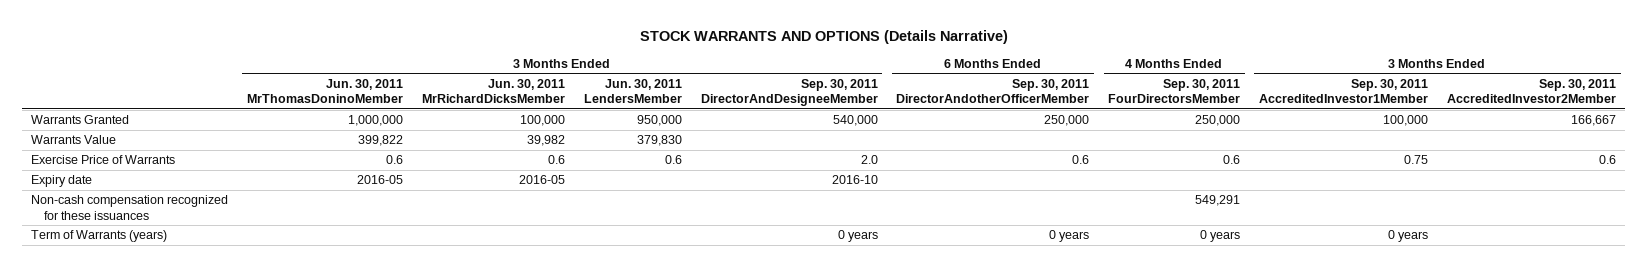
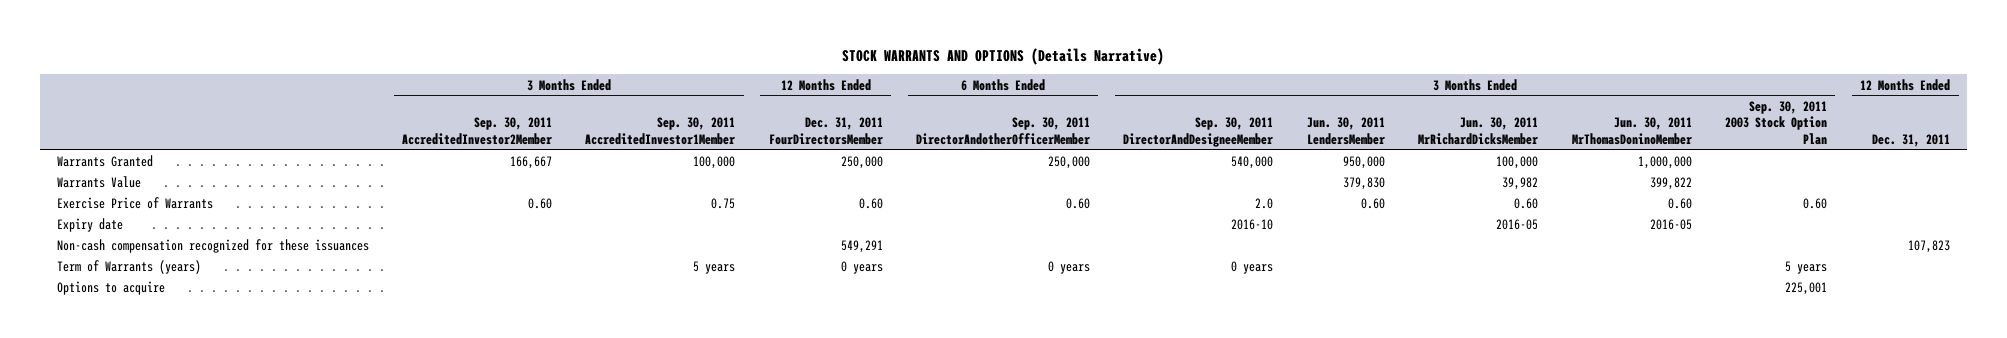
- | 3 Months Ended Jun. 30, 2011 MrThomasDoninoMember | 3 Months Ended Jun. 30, 2011 MrRichardDicksMember | 3 Months Ended Jun. 30, 2011 LendersMember | 3 Months Ended Sep. 30, 2011 DirectorAndDesigneeMember | 6 Months Ended Sep. 30, 2011 DirectorAndotherOfficerMember | 4 Months Ended Sep. 30, 2011 FourDirectorsMember | 3 Months Ended Sep. 30, 2011 AccreditedInvestor1Member | 3 Months Ended Sep. 30, 2011 AccreditedInvestor2Member
+ | 3 Months Ended Sep. 30, 2011 AccreditedInvestor2Member | 3 Months Ended Sep. 30, 2011 AccreditedInvestor1Member | 12 Months Ended Dec. 31, 2011 FourDirectorsMember | 6 Months Ended Sep. 30, 2011 DirectorAndotherOfficerMember | 3 Months Ended Sep. 30, 2011 DirectorAndDesigneeMember | 3 Months Ended Jun. 30, 2011 LendersMember | 3 Months Ended Jun. 30, 2011 MrRichardDicksMember | 3 Months Ended Jun. 30, 2011 MrThomasDoninoMember | 3 Months Ended Sep. 30, 2011 2003 Stock Option Plan | 12 Months Ended Dec. 31, 2011
- Exercise Price of Warrants | 0.6 | 0.6 | 0.6 | 2.0 | 0.6 | 0.6 | 0.75 | 0.6
+ Exercise Price of Warrants | 0.60 | 0.75 | 0.60 | 0.60 | 2.0 | 0.60 | 0.60 | 0.60 | 0.60 |
- Term of Warrants (years) | | | | 0 years | 0 years | 0 years | 0 years |
+ Term of Warrants (years) | | 5 years | 0 years | 0 years | 0 years | | | | 5 years |
+ Options to acquire | | | | | | | | | 225,001 |

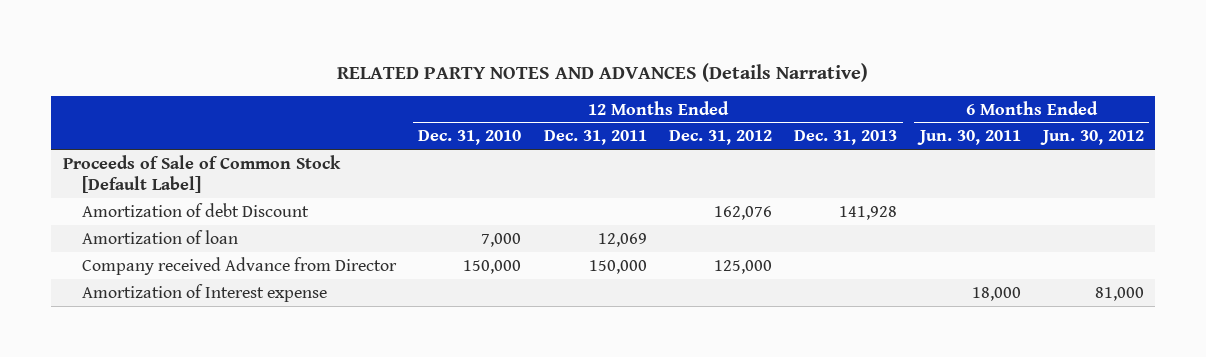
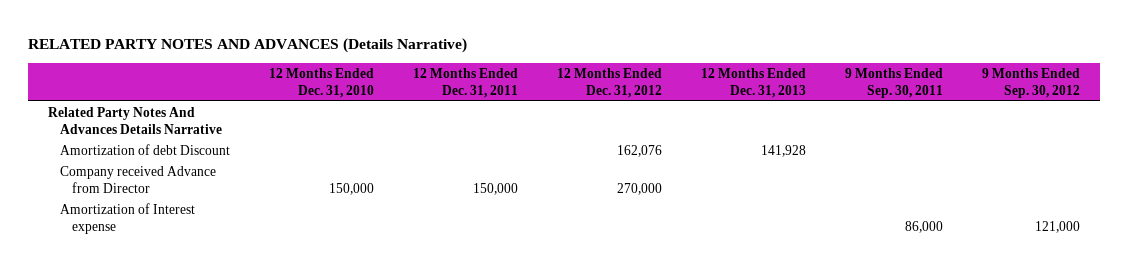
- | 12 Months Ended Dec. 31, 2010 | 12 Months Ended Dec. 31, 2011 | 12 Months Ended Dec. 31, 2012 | 12 Months Ended Dec. 31, 2013 | 6 Months Ended Jun. 30, 2011 | 6 Months Ended Jun. 30, 2012
+ | 12 Months Ended Dec. 31, 2010 | 12 Months Ended Dec. 31, 2011 | 12 Months Ended Dec. 31, 2012 | 12 Months Ended Dec. 31, 2013 | 9 Months Ended Sep. 30, 2011 | 9 Months Ended Sep. 30, 2012
- Proceeds of Sale of Common Stock [Default Label]
+ Related Party Notes And Advances Details Narrative
- Amortization of loan | 7,000 | 12,069 | | | |
- Company received Advance from Director | 150,000 | 150,000 | 125,000 | | |
+ Company received Advance from Director | 150,000 | 150,000 | 270,000 | | |

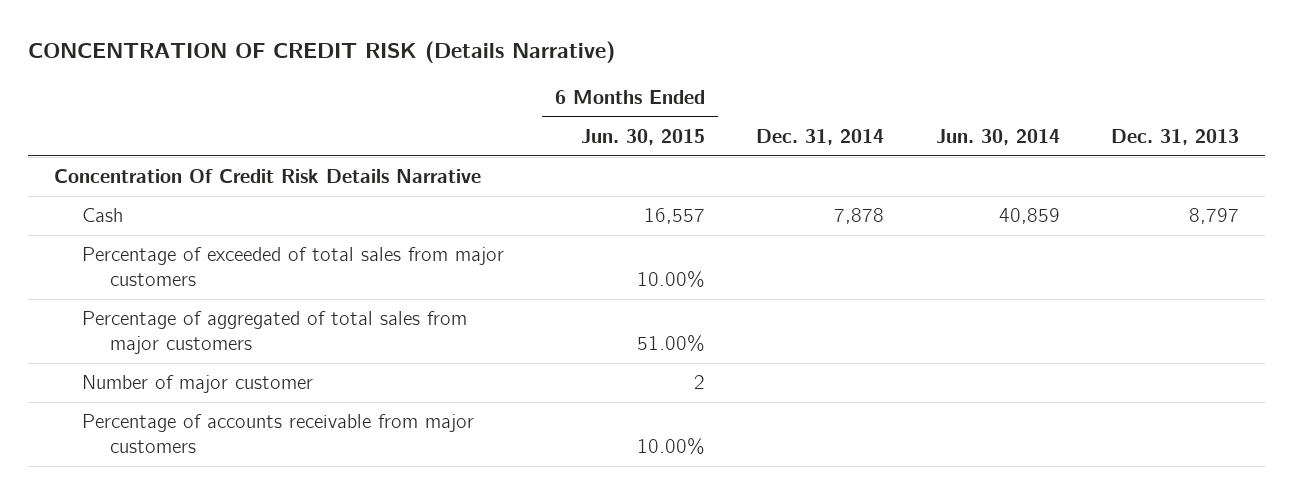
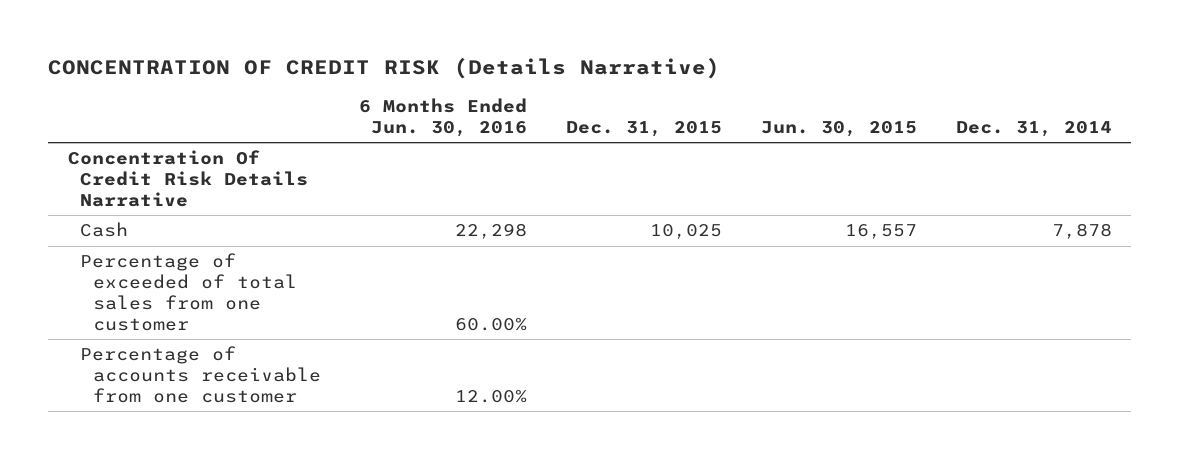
- | 6 Months Ended Jun. 30, 2015 | Dec. 31, 2014 | Jun. 30, 2014 | Dec. 31, 2013
+ | 6 Months Ended Jun. 30, 2016 | Dec. 31, 2015 | Jun. 30, 2015 | Dec. 31, 2014
- Percentage of exceeded of total sales from major customers | 10.00% | | |
- Percentage of aggregated of total sales from major customers | 51.00% | | |
- Number of major customer | 2 | | |
- Percentage of accounts receivable from major customers | 10.00% | | |
+ Percentage of exceeded of total sales from one customer | 60.00% | | |
+ Percentage of accounts receivable from one customer | 12.00% | | |

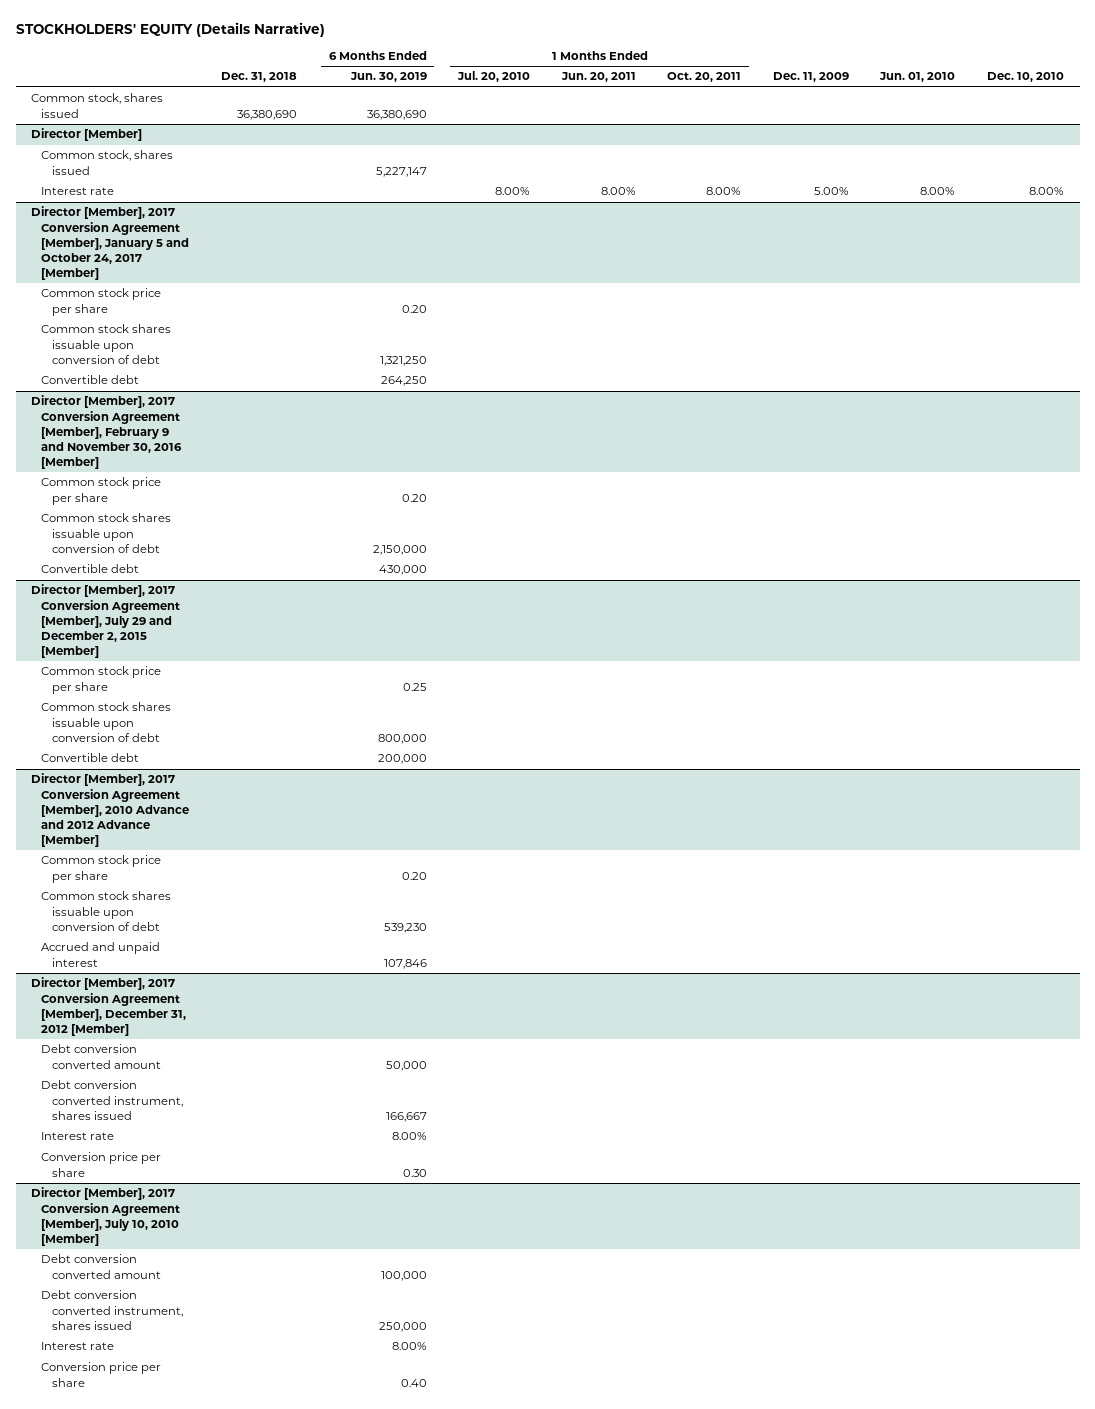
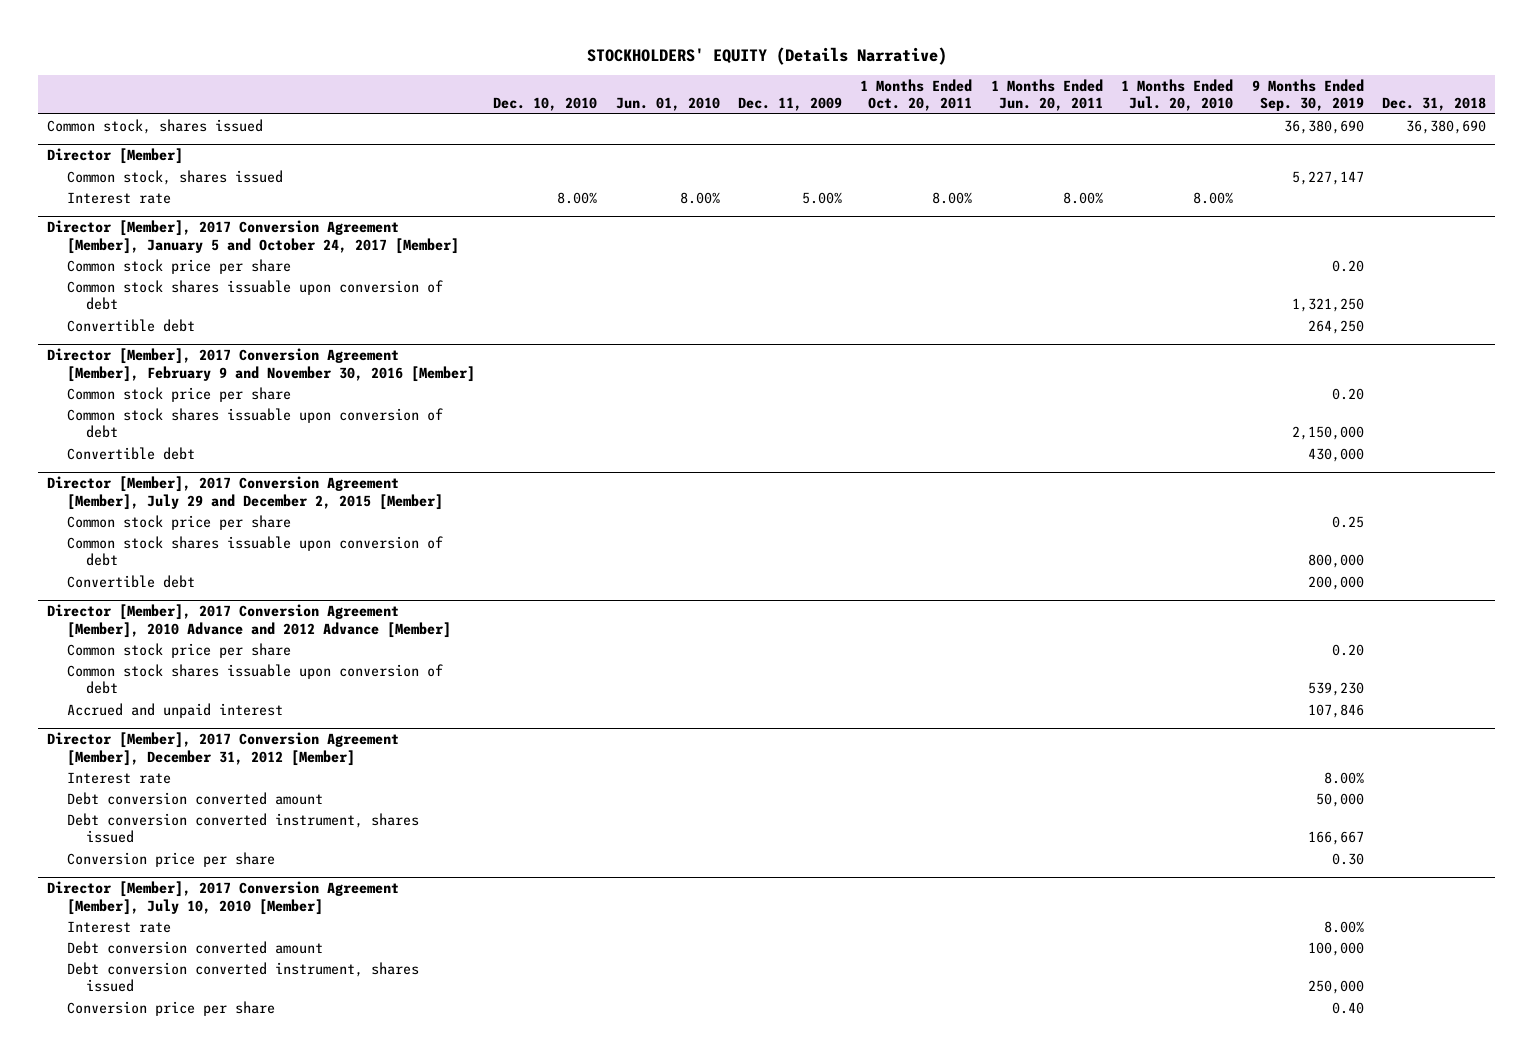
- | Dec. 31, 2018 | 6 Months Ended Jun. 30, 2019 | 1 Months Ended Jul. 20, 2010 | 1 Months Ended Jun. 20, 2011 | 1 Months Ended Oct. 20, 2011 | Dec. 11, 2009 | Jun. 01, 2010 | Dec. 10, 2010
+ | Dec. 10, 2010 | Jun. 01, 2010 | Dec. 11, 2009 | 1 Months Ended Oct. 20, 2011 | 1 Months Ended Jun. 20, 2011 | 1 Months Ended Jul. 20, 2010 | 9 Months Ended Sep. 30, 2019 | Dec. 31, 2018
@ Director [Member], 2017 Conversion Agreement [Member], December 31, 2012 [Member]
moved up: Interest rate | | | | | | | 8.00% |
@ Director [Member], 2017 Conversion Agreement [Member], July 10, 2010 [Member]
moved up: Interest rate | | | | | | | 8.00% |

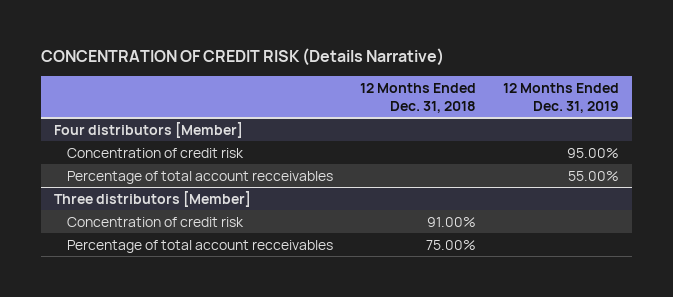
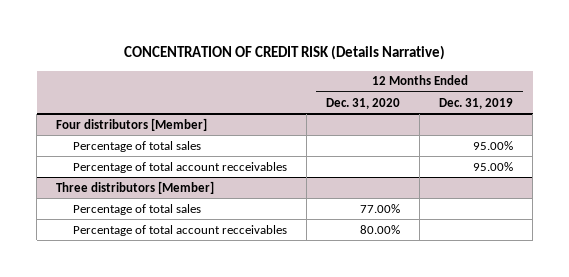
- | 12 Months Ended Dec. 31, 2018 | 12 Months Ended Dec. 31, 2019
+ | 12 Months Ended Dec. 31, 2020 | 12 Months Ended Dec. 31, 2019
@ Four distributors [Member]
- Concentration of credit risk | | 95.00%
- Percentage of total account recceivables | | 55.00%
+ Percentage of total sales | | 95.00%
+ Percentage of total account recceivables | | 95.00%
@ Three distributors [Member]
- Concentration of credit risk | 91.00% |
+ Percentage of total sales | 77.00% |

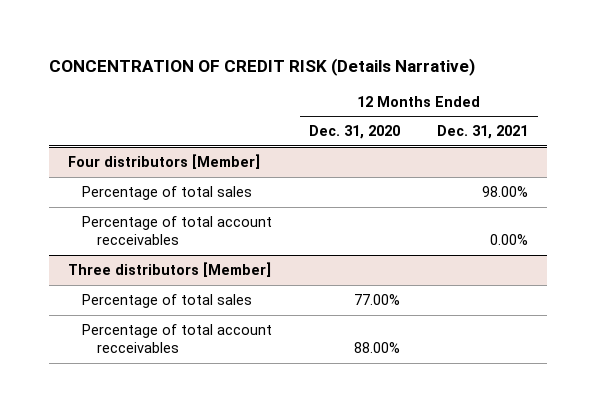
- | 12 Months Ended Dec. 31, 2020 | 12 Months Ended Dec. 31, 2019
+ | 12 Months Ended Dec. 31, 2020 | 12 Months Ended Dec. 31, 2021
@ Three distributors [Member]
- Percentage of total account recceivables | 80.00% |
+ Percentage of total account recceivables | 88.00% |

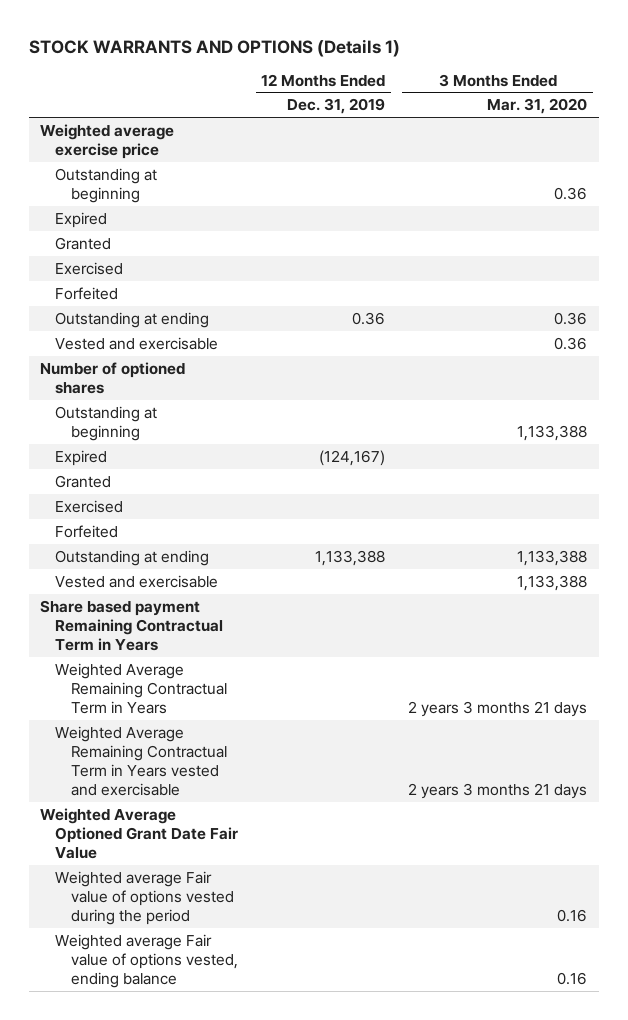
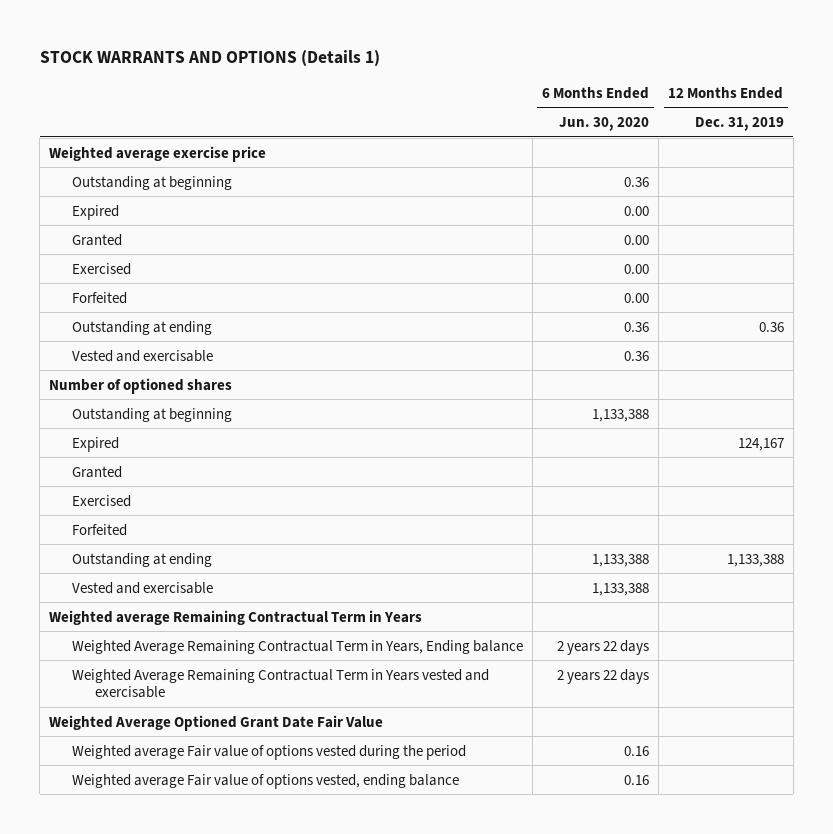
- | 12 Months Ended Dec. 31, 2019 | 3 Months Ended Mar. 31, 2020
+ | 6 Months Ended Jun. 30, 2020 | 12 Months Ended Dec. 31, 2019
- Expired | (124,167) |
+ Expired | | 124,167
- Share based payment Remaining Contractual Term in Years
- Weighted Average Remaining Contractual Term in Years | | 2 years 3 months 21 days
+ Weighted average Remaining Contractual Term in Years
+ Weighted Average Remaining Contractual Term in Years, Ending balance | 2 years 22 days |

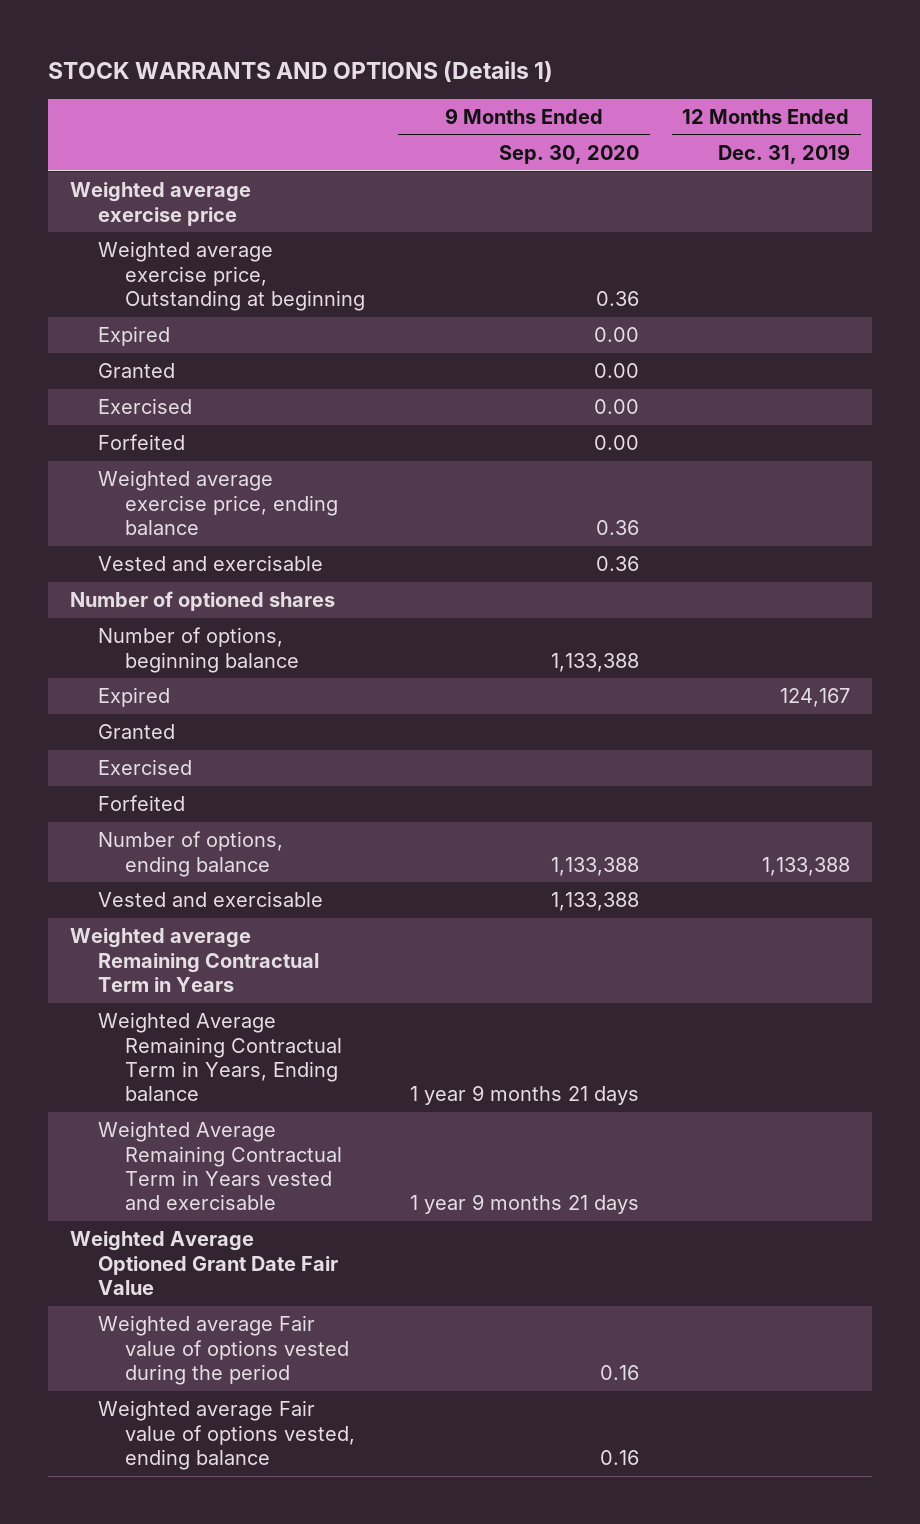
- | 6 Months Ended Jun. 30, 2020 | 12 Months Ended Dec. 31, 2019
+ | 9 Months Ended Sep. 30, 2020 | 12 Months Ended Dec. 31, 2019
- Outstanding at beginning | 0.36 |
+ Weighted average exercise price, Outstanding at beginning | 0.36 |
- Outstanding at ending | 0.36 | 0.36
+ Weighted average exercise price, ending balance | 0.36 |
- Outstanding at beginning | 1,133,388 |
+ Number of options, beginning balance | 1,133,388 |
- Outstanding at ending | 1,133,388 | 1,133,388
+ Number of options, ending balance | 1,133,388 | 1,133,388

